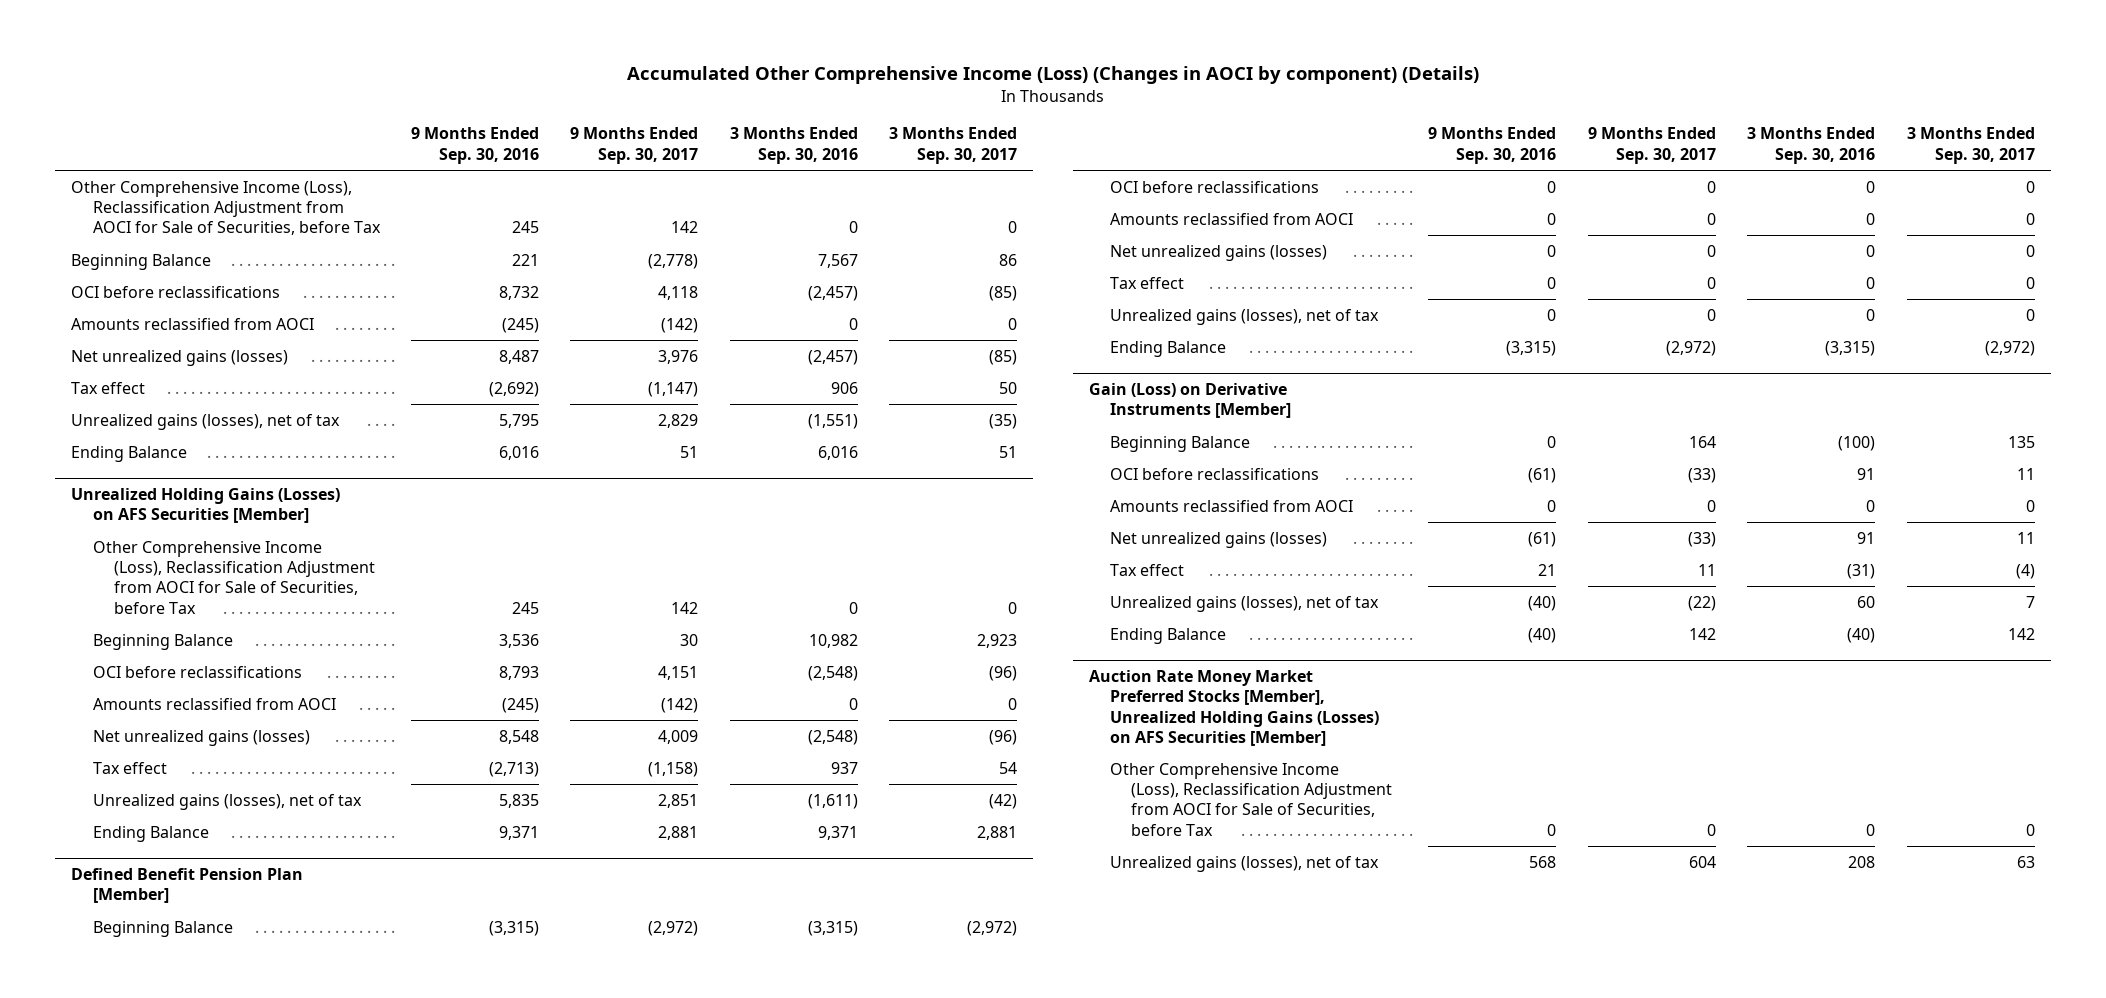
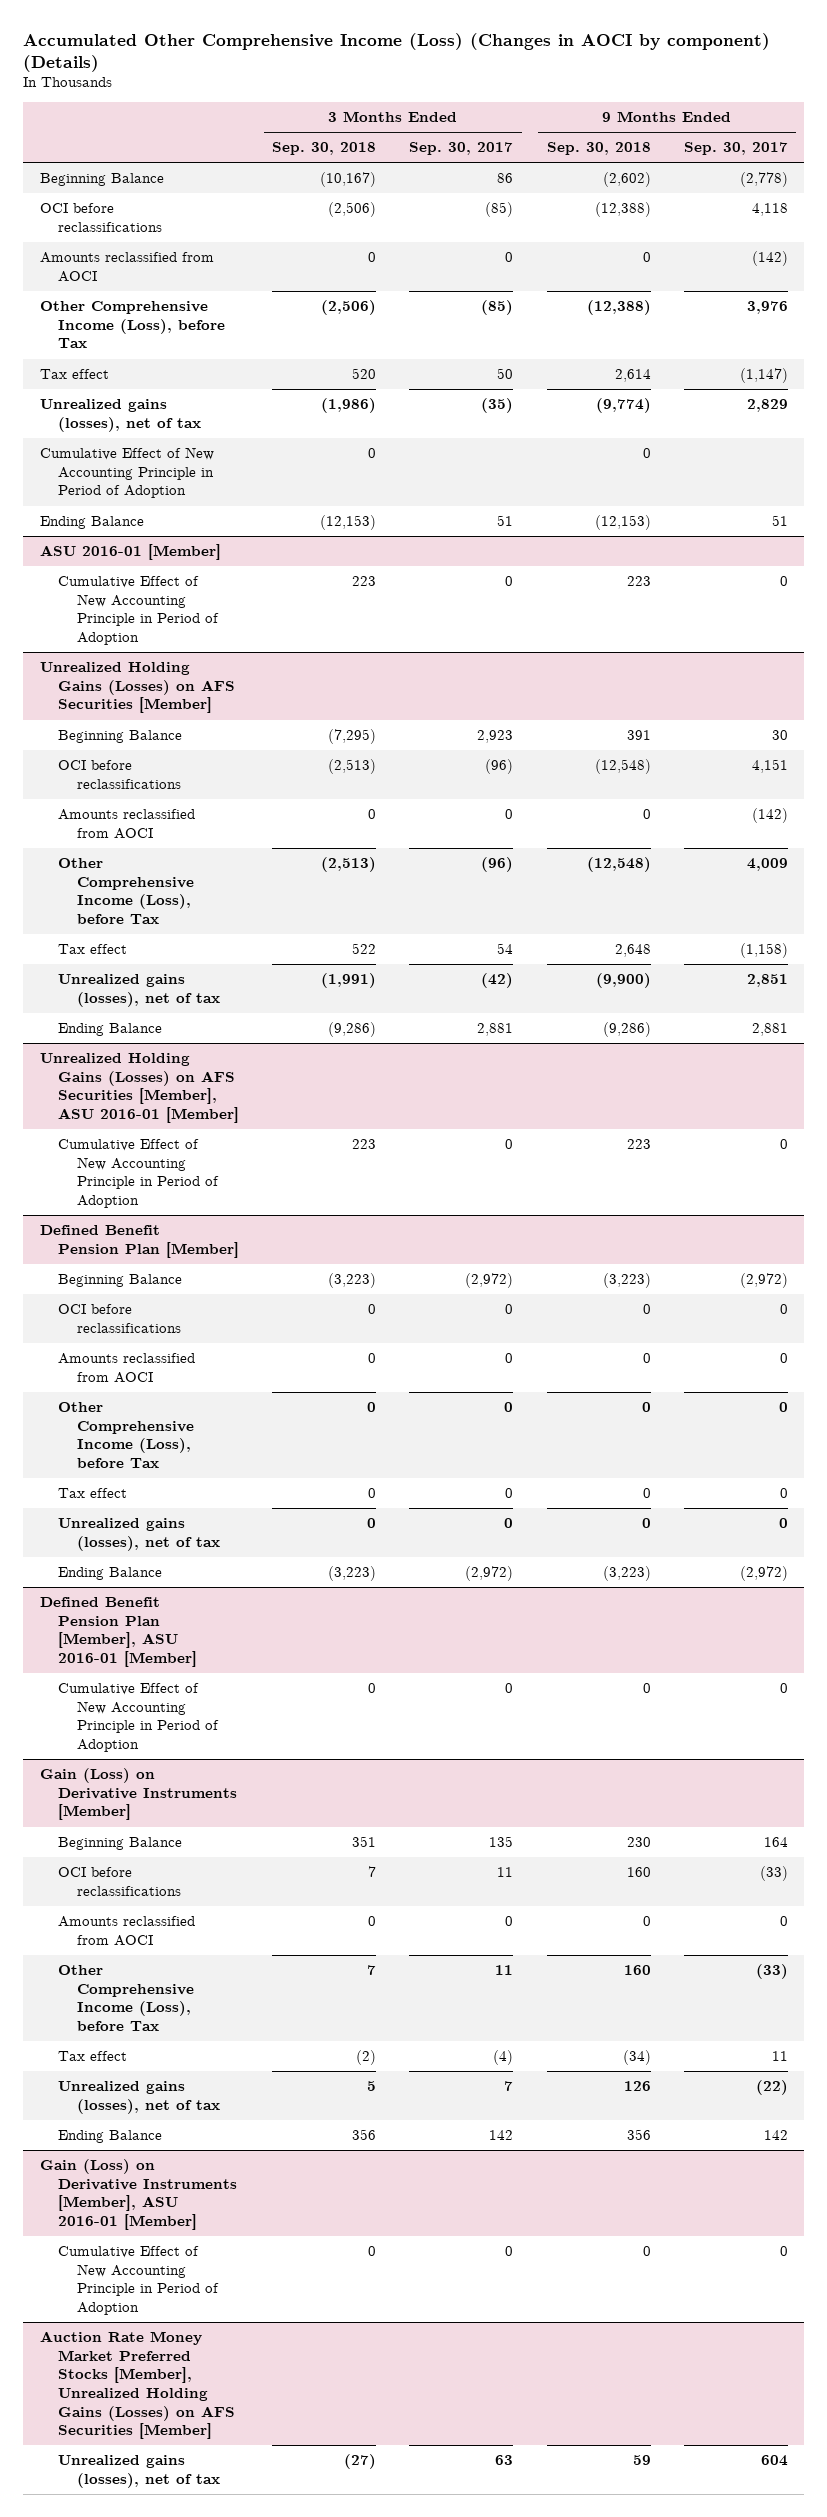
- | 9 Months Ended Sep. 30, 2016 | 9 Months Ended Sep. 30, 2017 | 3 Months Ended Sep. 30, 2016 | 3 Months Ended Sep. 30, 2017
+ | 3 Months Ended Sep. 30, 2018 | 3 Months Ended Sep. 30, 2017 | 9 Months Ended Sep. 30, 2018 | 9 Months Ended Sep. 30, 2017
- Other Comprehensive Income (Loss), Reclassification Adjustment from AOCI for Sale of Securities, before Tax | 245 | 142 | 0 | 0
- Net unrealized gains (losses) | 8,487 | 3,976 | (2,457) | (85)
+ Other Comprehensive Income (Loss), before Tax | (2,506) | (85) | (12,388) | 3,976
+ Cumulative Effect of New Accounting Principle in Period of Adoption | 0 | | 0 |
+ ASU 2016-01 [Member]
+ Cumulative Effect of New Accounting Principle in Period of Adoption | 223 | 0 | 223 | 0
@ Unrealized Holding Gains (Losses) on AFS Securities [Member]
- Other Comprehensive Income (Loss), Reclassification Adjustment from AOCI for Sale of Securities, before Tax | 245 | 142 | 0 | 0
- Net unrealized gains (losses) | 8,548 | 4,009 | (2,548) | (96)
+ Other Comprehensive Income (Loss), before Tax | (2,513) | (96) | (12,548) | 4,009
+ Unrealized Holding Gains (Losses) on AFS Securities [Member], ASU 2016-01 [Member]
+ Cumulative Effect of New Accounting Principle in Period of Adoption | 223 | 0 | 223 | 0
@ Defined Benefit Pension Plan [Member]
- Net unrealized gains (losses) | 0 | 0 | 0 | 0
+ Other Comprehensive Income (Loss), before Tax | 0 | 0 | 0 | 0
+ Defined Benefit Pension Plan [Member], ASU 2016-01 [Member]
+ Cumulative Effect of New Accounting Principle in Period of Adoption | 0 | 0 | 0 | 0
@ Gain (Loss) on Derivative Instruments [Member]
- Net unrealized gains (losses) | (61) | (33) | 91 | 11
+ Other Comprehensive Income (Loss), before Tax | 7 | 11 | 160 | (33)
+ Gain (Loss) on Derivative Instruments [Member], ASU 2016-01 [Member]
+ Cumulative Effect of New Accounting Principle in Period of Adoption | 0 | 0 | 0 | 0
@ Auction Rate Money Market Preferred Stocks [Member], Unrealized Holding Gains (Losses) on AFS Securities [Member]
- Other Comprehensive Income (Loss), Reclassification Adjustment from AOCI for Sale of Securities, before Tax | 0 | 0 | 0 | 0

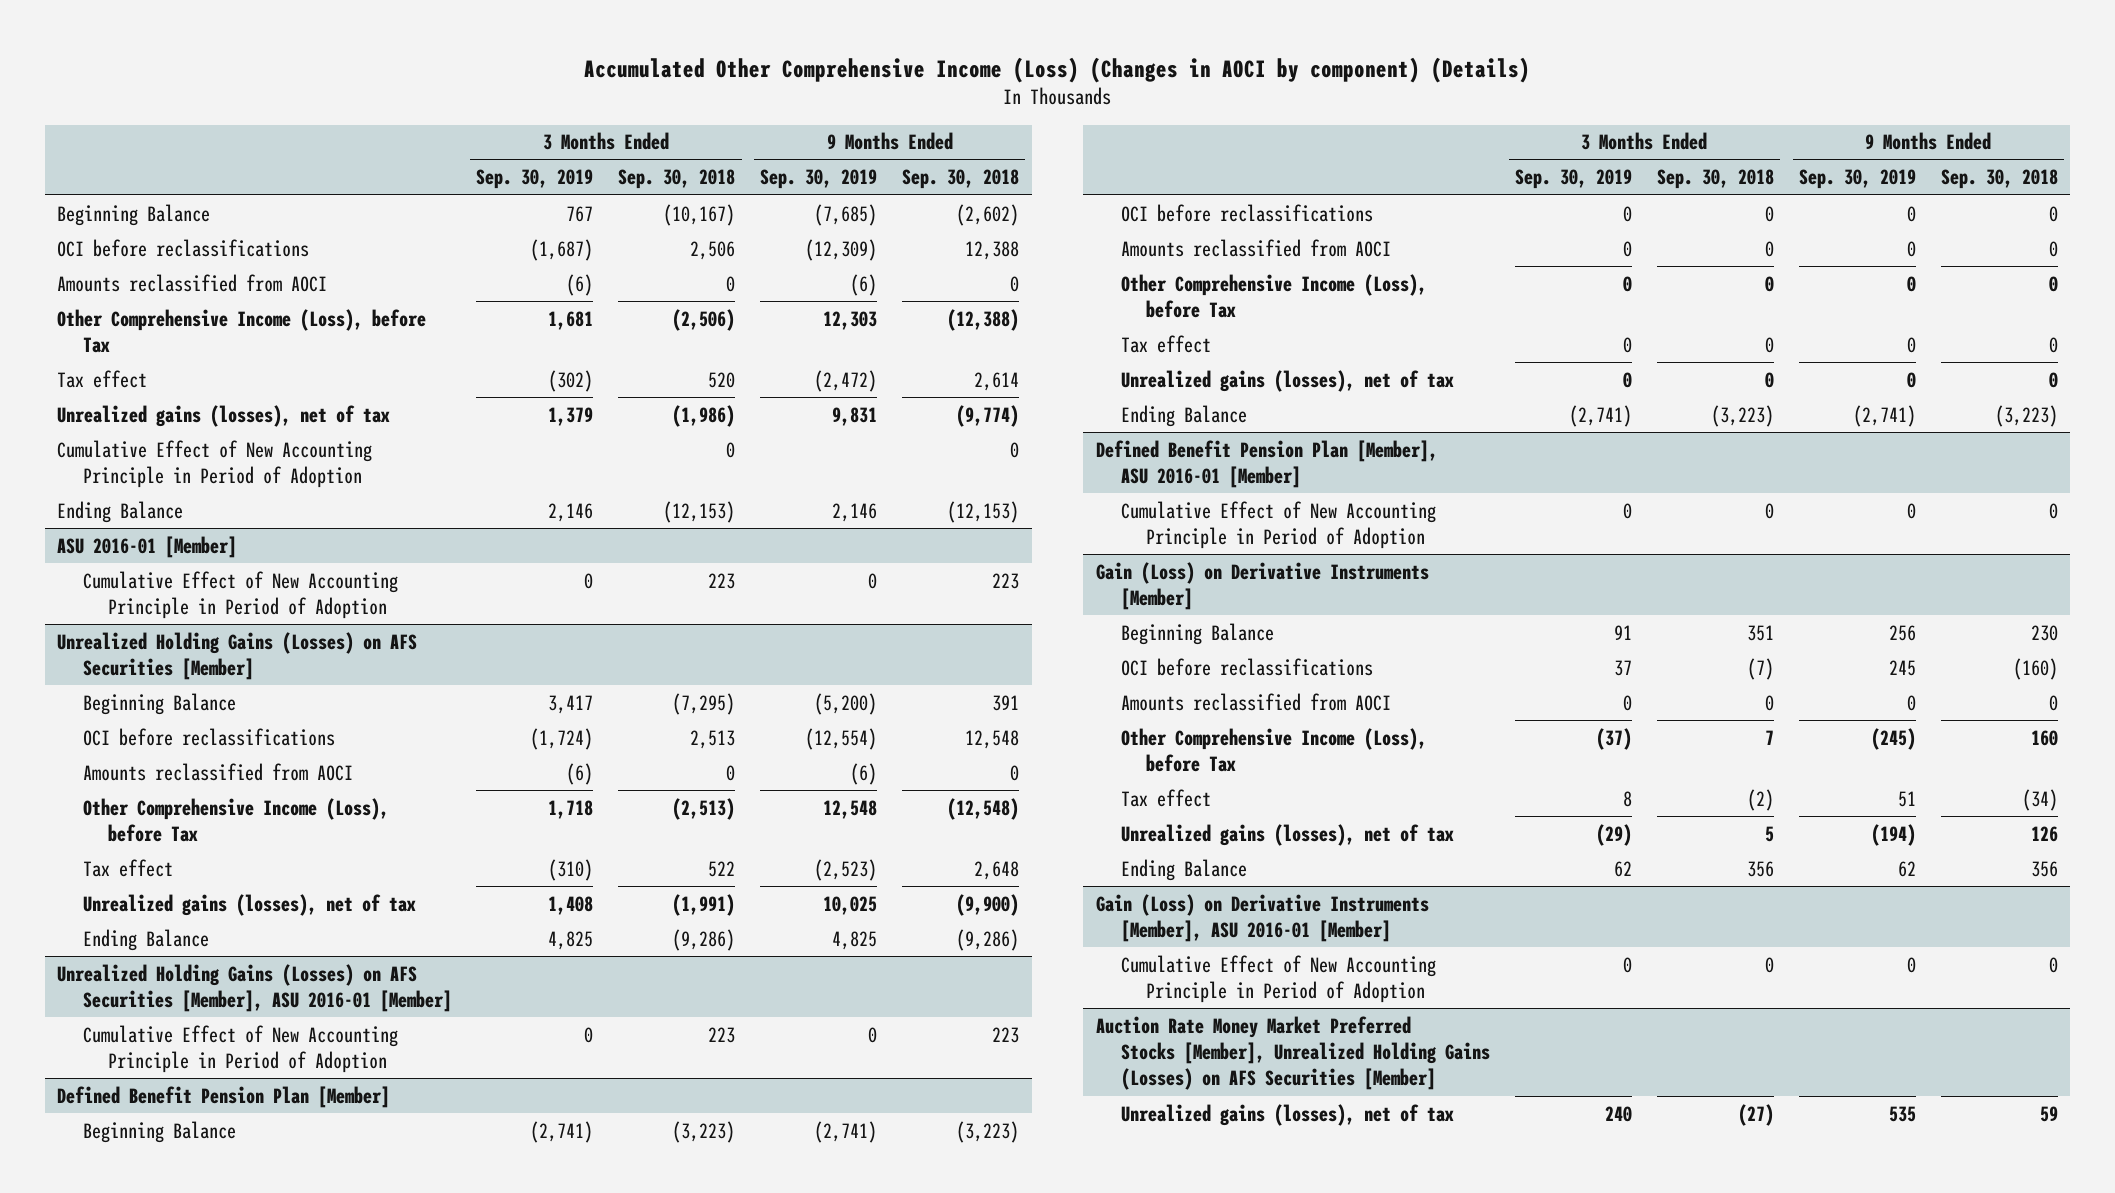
- | 3 Months Ended Sep. 30, 2018 | 3 Months Ended Sep. 30, 2017 | 9 Months Ended Sep. 30, 2018 | 9 Months Ended Sep. 30, 2017
+ | 3 Months Ended Sep. 30, 2019 | 3 Months Ended Sep. 30, 2018 | 9 Months Ended Sep. 30, 2019 | 9 Months Ended Sep. 30, 2018
- OCI before reclassifications | (2,506) | (85) | (12,388) | 4,118
+ OCI before reclassifications | (1,687) | 2,506 | (12,309) | 12,388
@ Unrealized Holding Gains (Losses) on AFS Securities [Member]
- OCI before reclassifications | (2,513) | (96) | (12,548) | 4,151
+ OCI before reclassifications | (1,724) | 2,513 | (12,554) | 12,548
@ Gain (Loss) on Derivative Instruments [Member]
- OCI before reclassifications | 7 | 11 | 160 | (33)
+ OCI before reclassifications | 37 | (7) | 245 | (160)

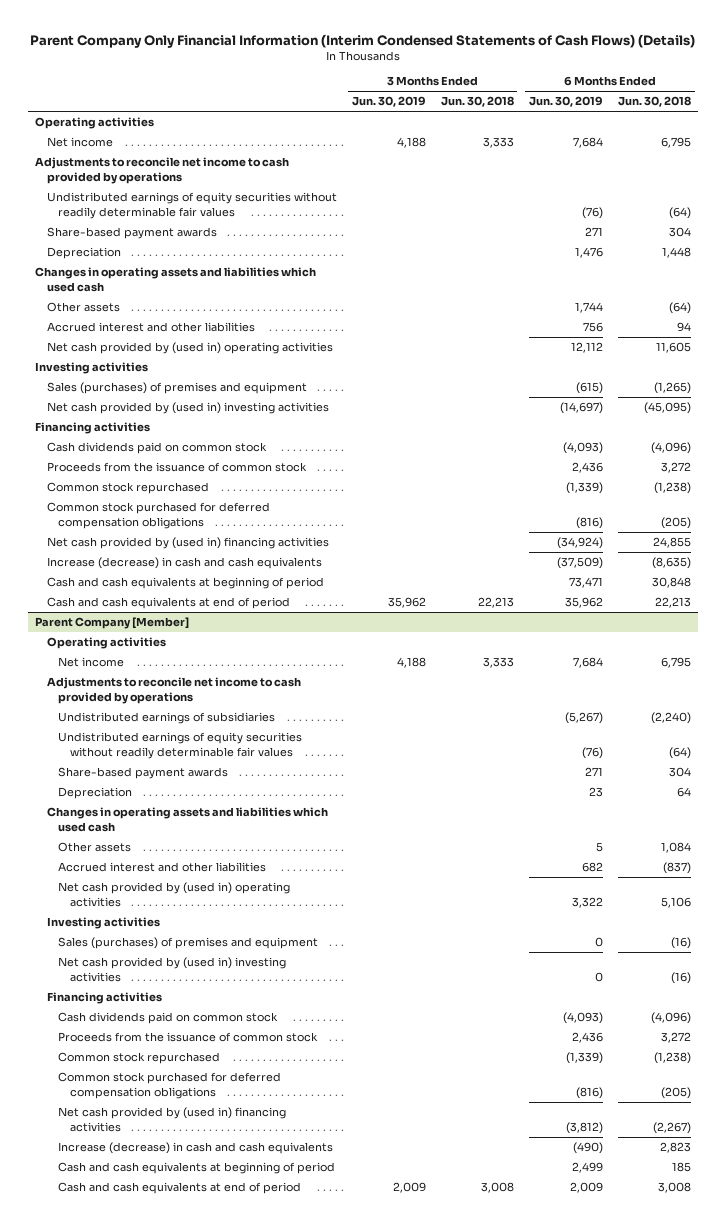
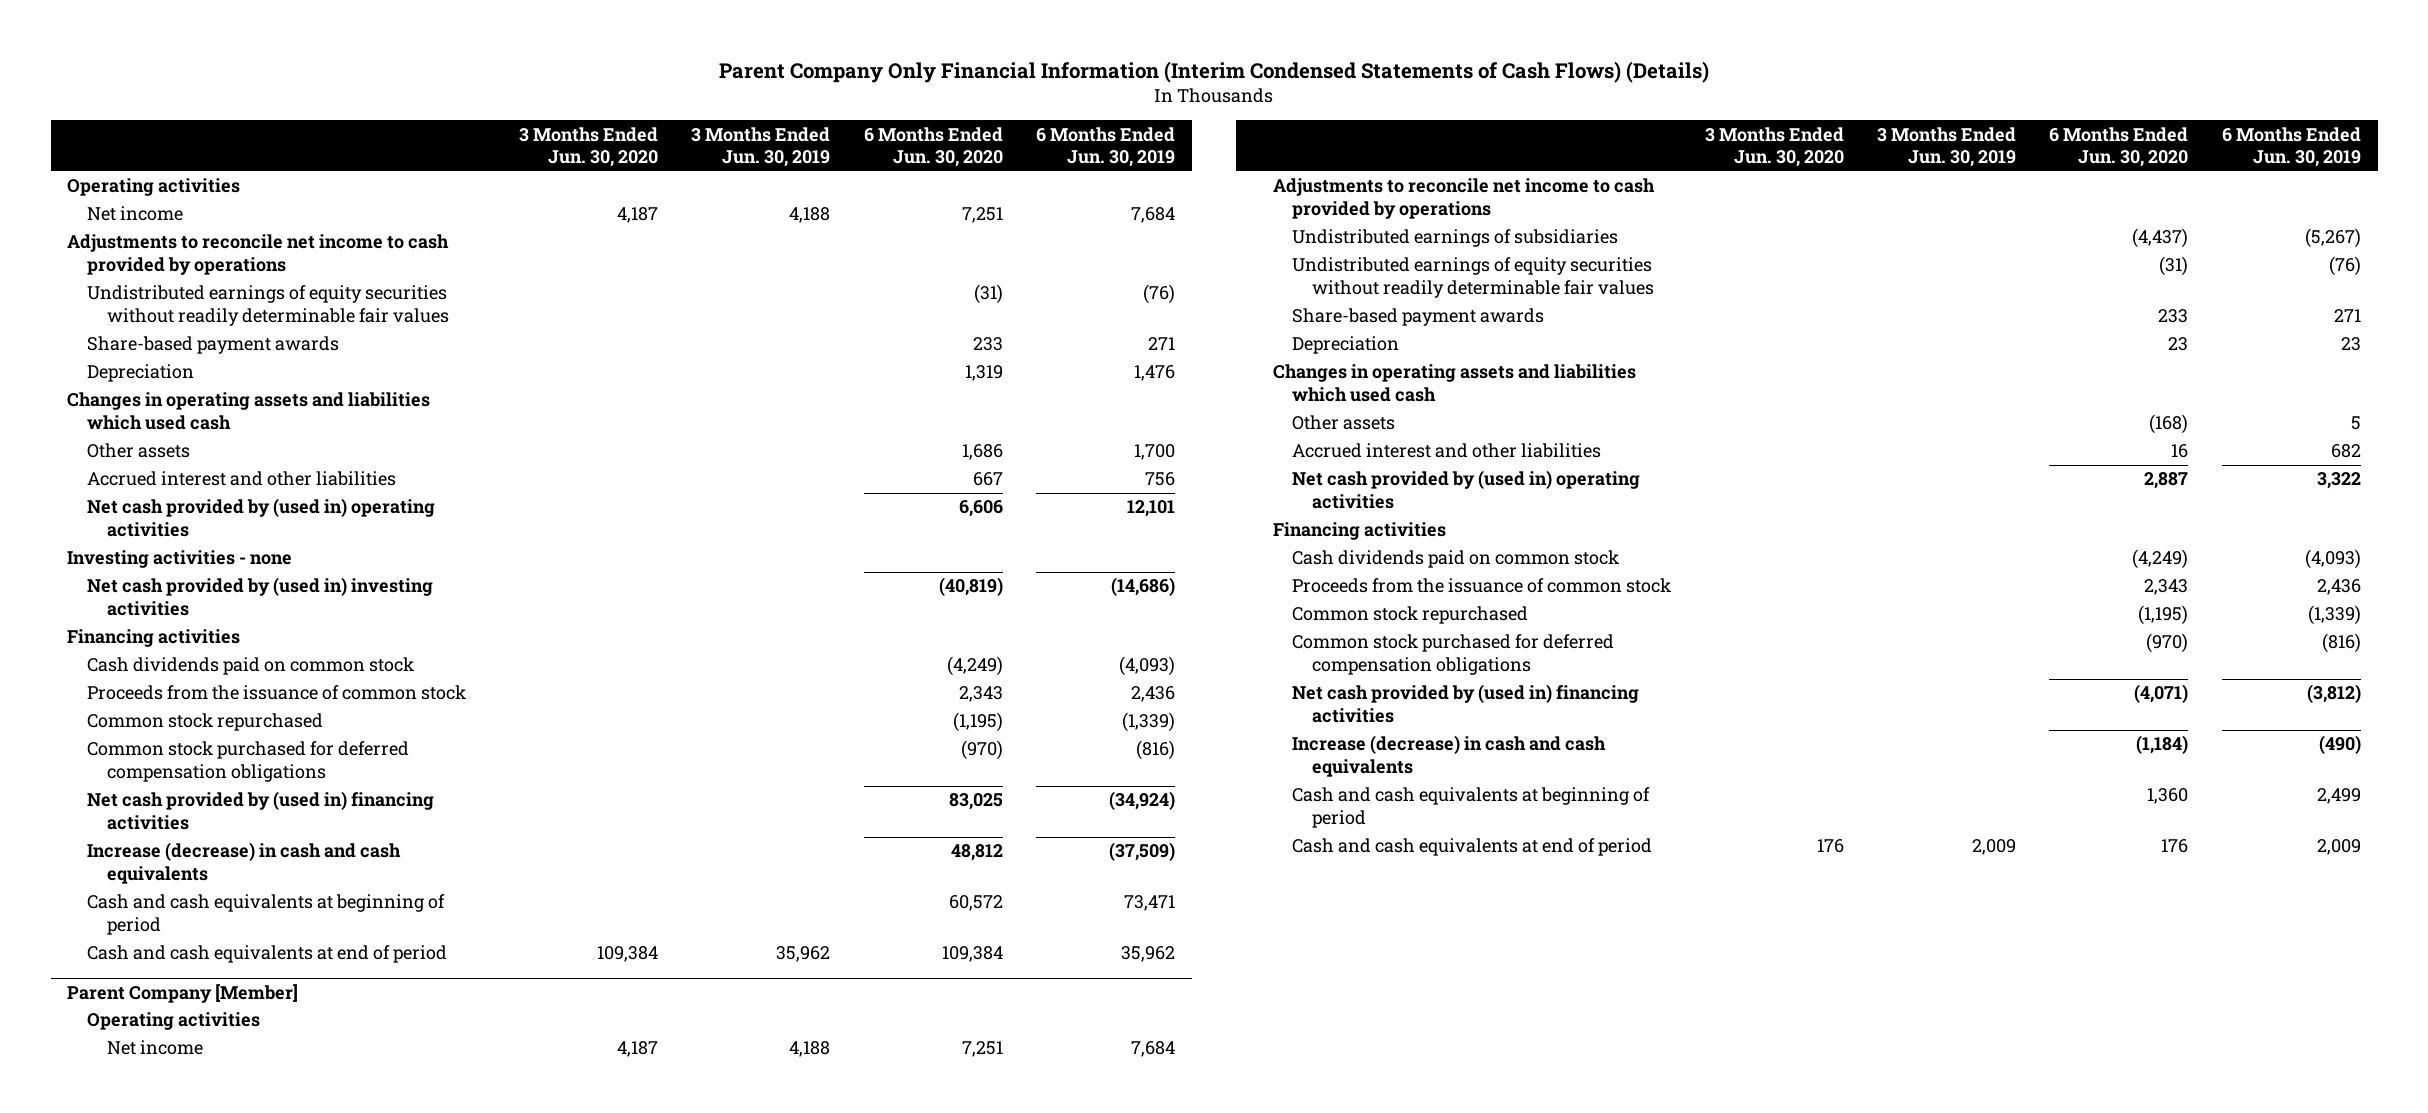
- | 3 Months Ended Jun. 30, 2019 | 3 Months Ended Jun. 30, 2018 | 6 Months Ended Jun. 30, 2019 | 6 Months Ended Jun. 30, 2018
+ | 3 Months Ended Jun. 30, 2020 | 3 Months Ended Jun. 30, 2019 | 6 Months Ended Jun. 30, 2020 | 6 Months Ended Jun. 30, 2019
- Other assets | | | 1,744 | (64)
+ Other assets | | | 1,686 | 1,700
- Net cash provided by (used in) operating activities | | | 12,112 | 11,605
- Investing activities
- Sales (purchases) of premises and equipment | | | (615) | (1,265)
- Net cash provided by (used in) investing activities | | | (14,697) | (45,095)
+ Net cash provided by (used in) operating activities | | | 6,606 | 12,101
+ Investing activities - none
+ Net cash provided by (used in) investing activities | | | (40,819) | (14,686)
@ Parent Company [Member]
- Investing activities
- Sales (purchases) of premises and equipment | | | 0 | (16)
- Net cash provided by (used in) investing activities | | | 0 | (16)

